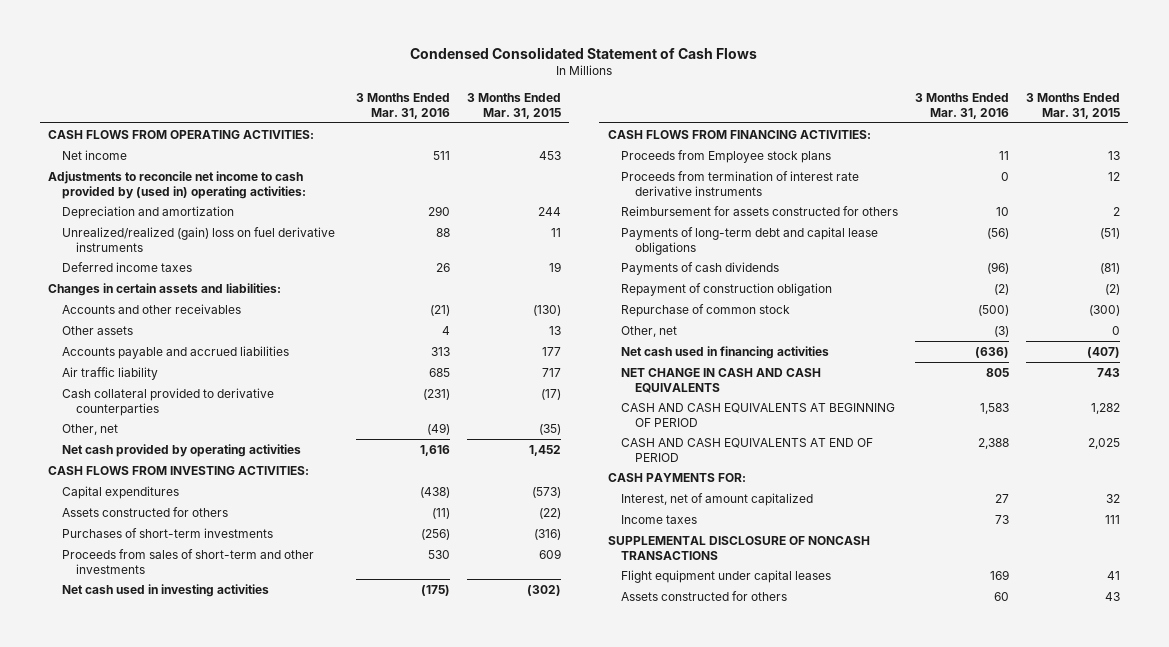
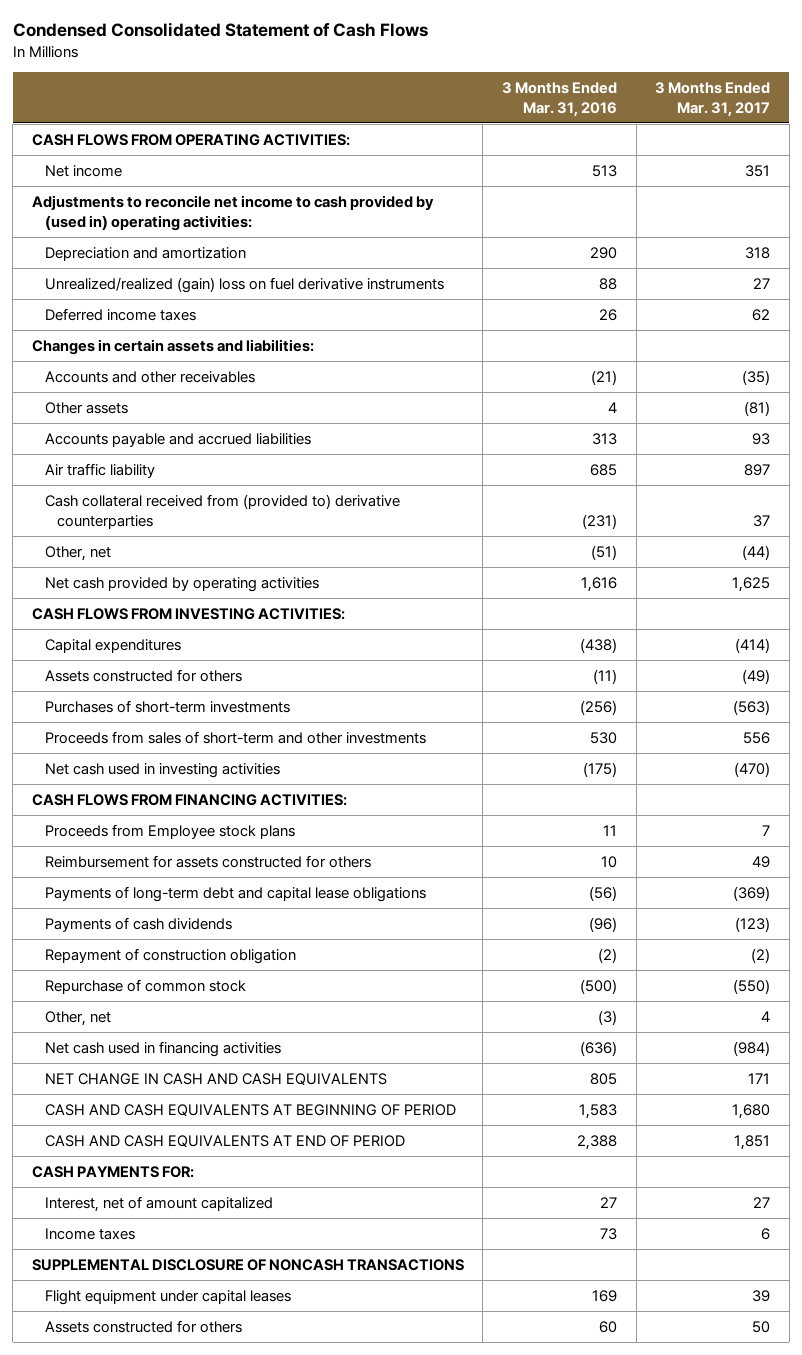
- | 3 Months Ended Mar. 31, 2016 | 3 Months Ended Mar. 31, 2015
+ | 3 Months Ended Mar. 31, 2016 | 3 Months Ended Mar. 31, 2017
- Net income | 511 | 453
+ Net income | 513 | 351
- Cash collateral provided to derivative counterparties | (231) | (17)
- Other, net | (49) | (35)
+ Cash collateral received from (provided to) derivative counterparties | (231) | 37
+ Other, net | (51) | (44)
- Proceeds from termination of interest rate derivative instruments | 0 | 12

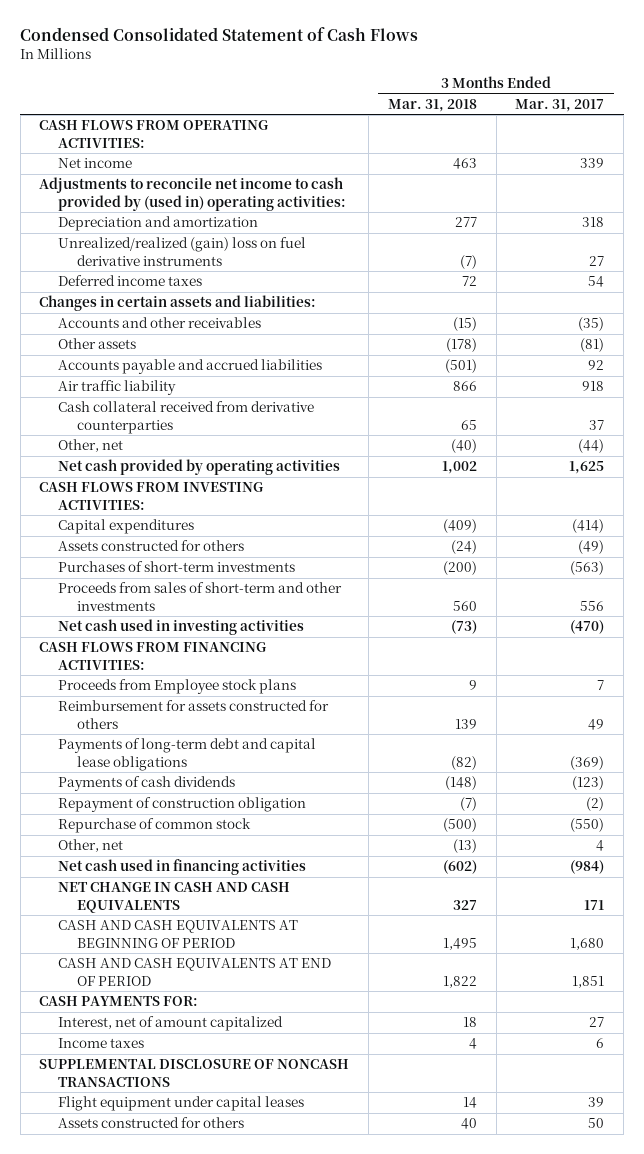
- | 3 Months Ended Mar. 31, 2016 | 3 Months Ended Mar. 31, 2017
+ | 3 Months Ended Mar. 31, 2018 | 3 Months Ended Mar. 31, 2017
- Net income | 513 | 351
+ Net income | 463 | 339
- Deferred income taxes | 26 | 62
+ Deferred income taxes | 72 | 54
- Accounts payable and accrued liabilities | 313 | 93
- Air traffic liability | 685 | 897
- Cash collateral received from (provided to) derivative counterparties | (231) | 37
+ Accounts payable and accrued liabilities | (501) | 92
+ Air traffic liability | 866 | 918
+ Cash collateral received from derivative counterparties | 65 | 37

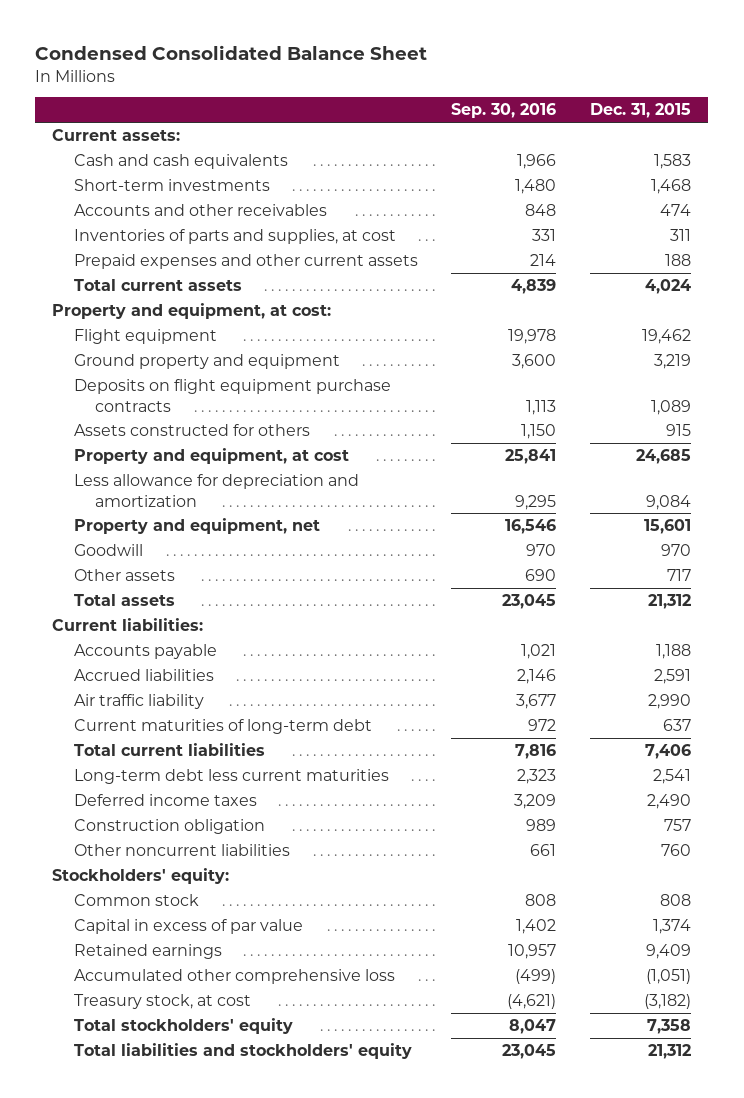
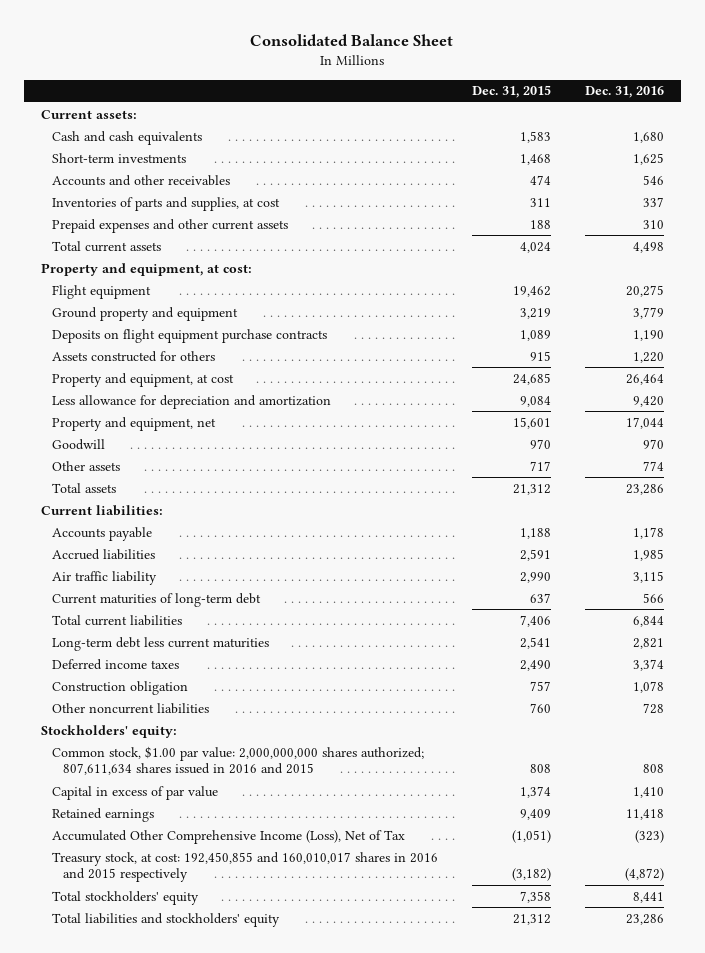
- Condensed Consolidated Balance Sheet
+ Consolidated Balance Sheet
- | Sep. 30, 2016 | Dec. 31, 2015
+ | Dec. 31, 2015 | Dec. 31, 2016
- Common stock | 808 | 808
+ Common stock, $1.00 par value: 2,000,000,000 shares authorized; 807,611,634 shares issued in 2016 and 2015 | 808 | 808
- Accumulated other comprehensive loss | (499) | (1,051)
- Treasury stock, at cost | (4,621) | (3,182)
+ Accumulated Other Comprehensive Income (Loss), Net of Tax | (1,051) | (323)
+ Treasury stock, at cost: 192,450,855 and 160,010,017 shares in 2016 and 2015 respectively | (3,182) | (4,872)

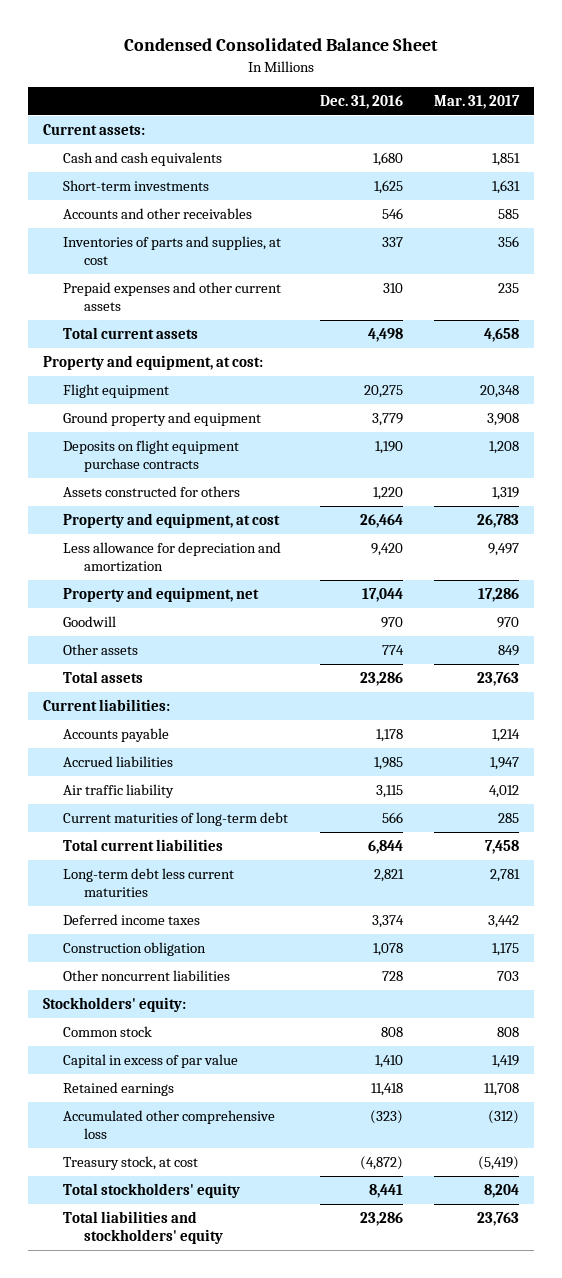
- Consolidated Balance Sheet
+ Condensed Consolidated Balance Sheet
- | Dec. 31, 2015 | Dec. 31, 2016
+ | Dec. 31, 2016 | Mar. 31, 2017
- Common stock, $1.00 par value: 2,000,000,000 shares authorized; 807,611,634 shares issued in 2016 and 2015 | 808 | 808
+ Common stock | 808 | 808
- Accumulated Other Comprehensive Income (Loss), Net of Tax | (1,051) | (323)
- Treasury stock, at cost: 192,450,855 and 160,010,017 shares in 2016 and 2015 respectively | (3,182) | (4,872)
+ Accumulated other comprehensive loss | (323) | (312)
+ Treasury stock, at cost | (4,872) | (5,419)

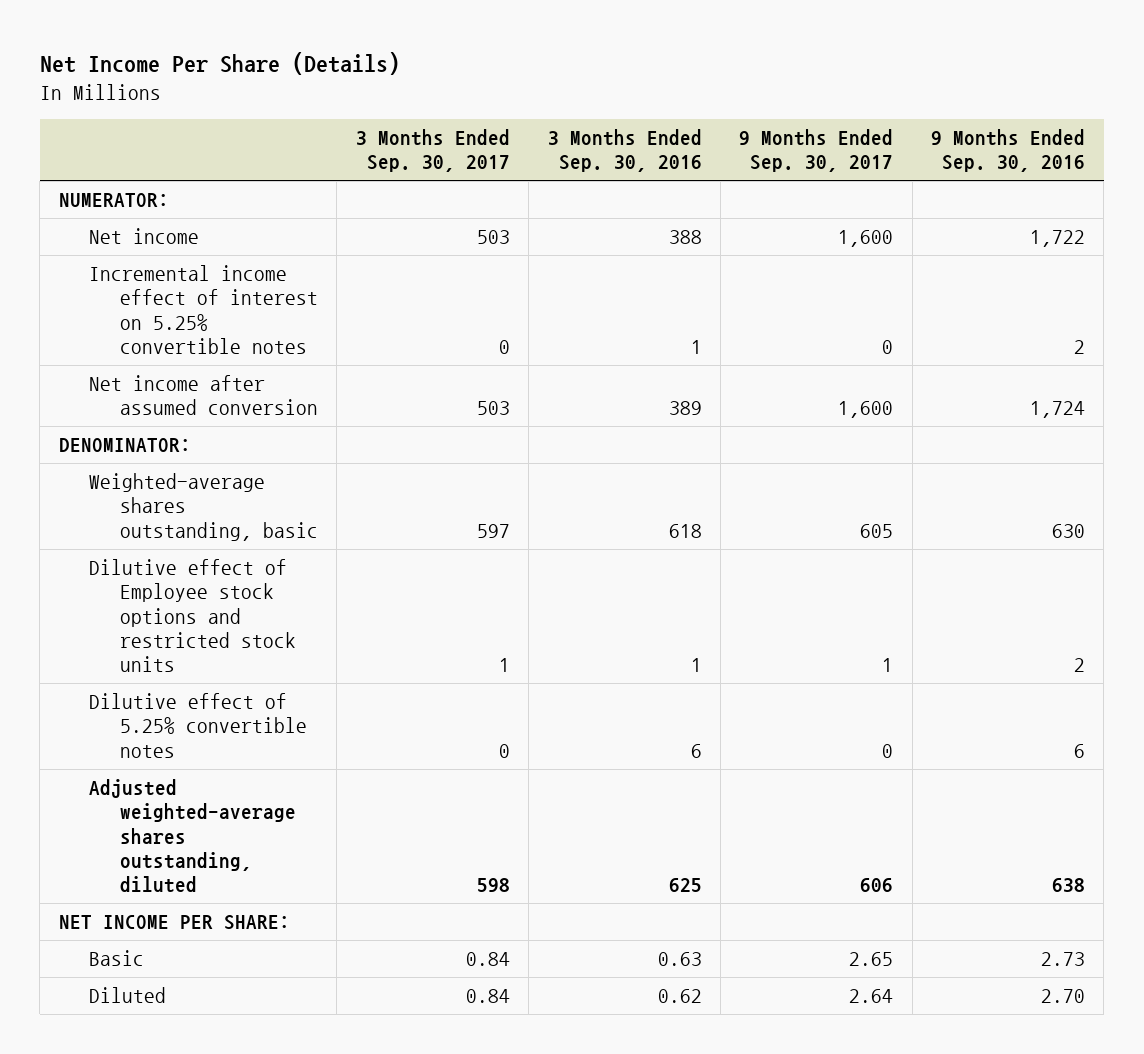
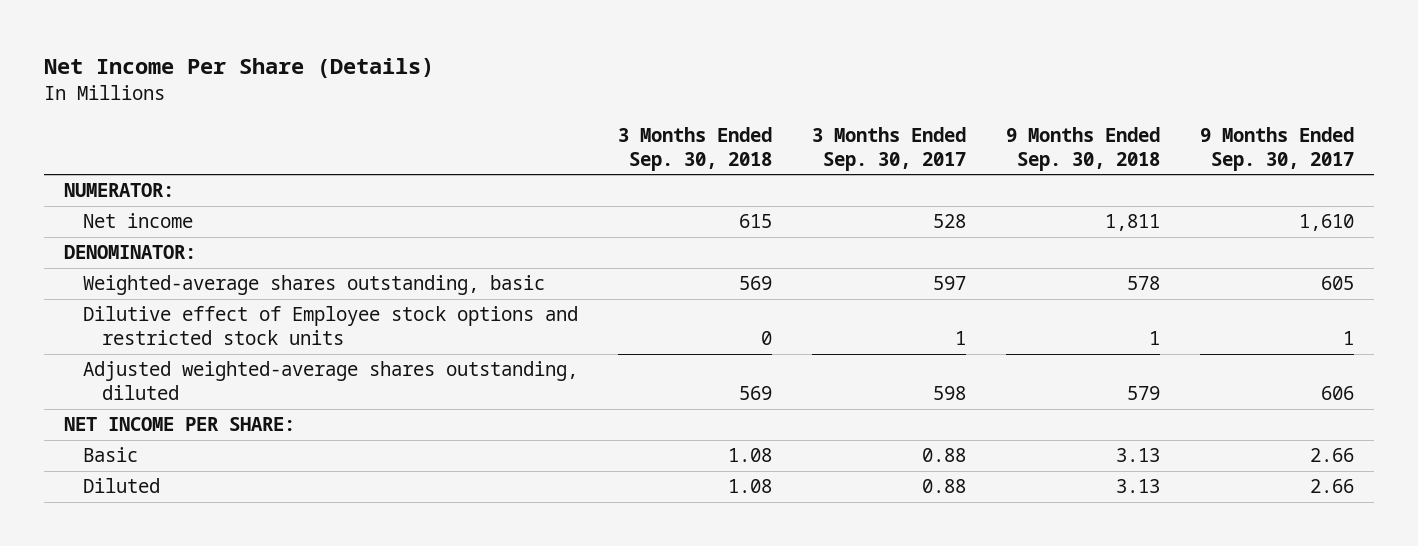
- | 3 Months Ended Sep. 30, 2017 | 3 Months Ended Sep. 30, 2016 | 9 Months Ended Sep. 30, 2017 | 9 Months Ended Sep. 30, 2016
+ | 3 Months Ended Sep. 30, 2018 | 3 Months Ended Sep. 30, 2017 | 9 Months Ended Sep. 30, 2018 | 9 Months Ended Sep. 30, 2017
- Net income | 503 | 388 | 1,600 | 1,722
- Incremental income effect of interest on 5.25% convertible notes | 0 | 1 | 0 | 2
- Net income after assumed conversion | 503 | 389 | 1,600 | 1,724
+ Net income | 615 | 528 | 1,811 | 1,610
- Dilutive effect of 5.25% convertible notes | 0 | 6 | 0 | 6
- Basic | 0.84 | 0.63 | 2.65 | 2.73
- Diluted | 0.84 | 0.62 | 2.64 | 2.70
+ Basic | 1.08 | 0.88 | 3.13 | 2.66
+ Diluted | 1.08 | 0.88 | 3.13 | 2.66

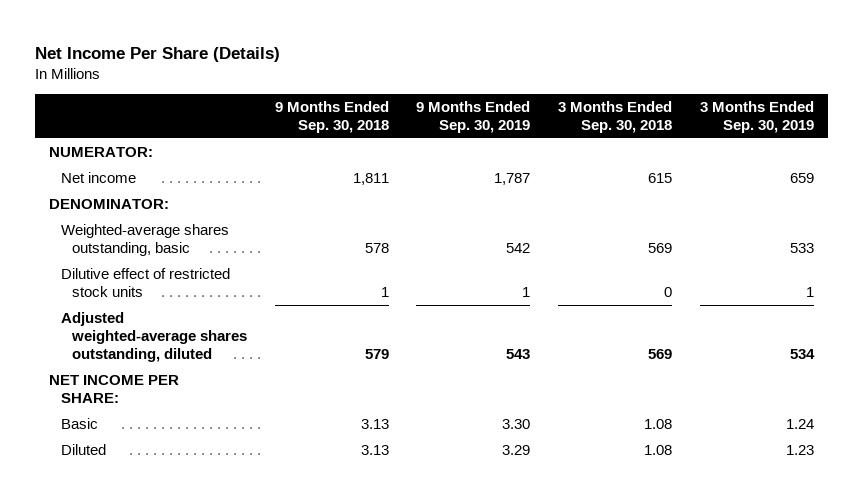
- | 3 Months Ended Sep. 30, 2018 | 3 Months Ended Sep. 30, 2017 | 9 Months Ended Sep. 30, 2018 | 9 Months Ended Sep. 30, 2017
+ | 9 Months Ended Sep. 30, 2018 | 9 Months Ended Sep. 30, 2019 | 3 Months Ended Sep. 30, 2018 | 3 Months Ended Sep. 30, 2019
- Dilutive effect of Employee stock options and restricted stock units | 0 | 1 | 1 | 1
+ Dilutive effect of restricted stock units | 1 | 1 | 0 | 1

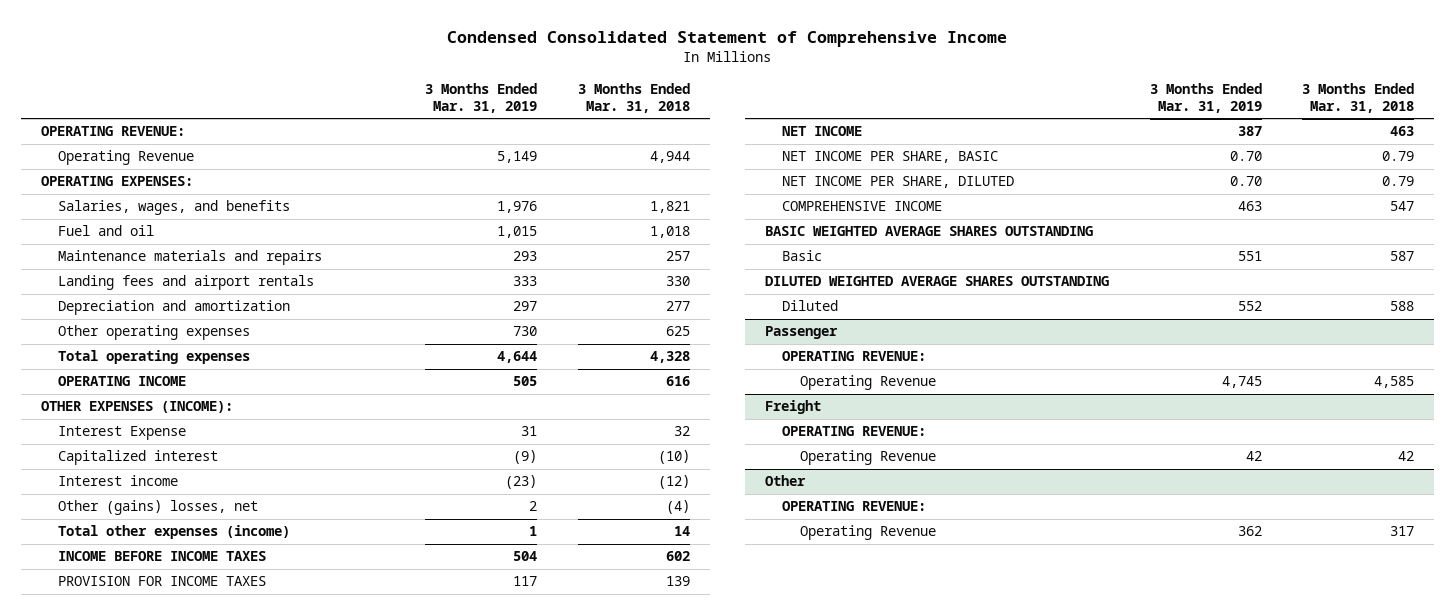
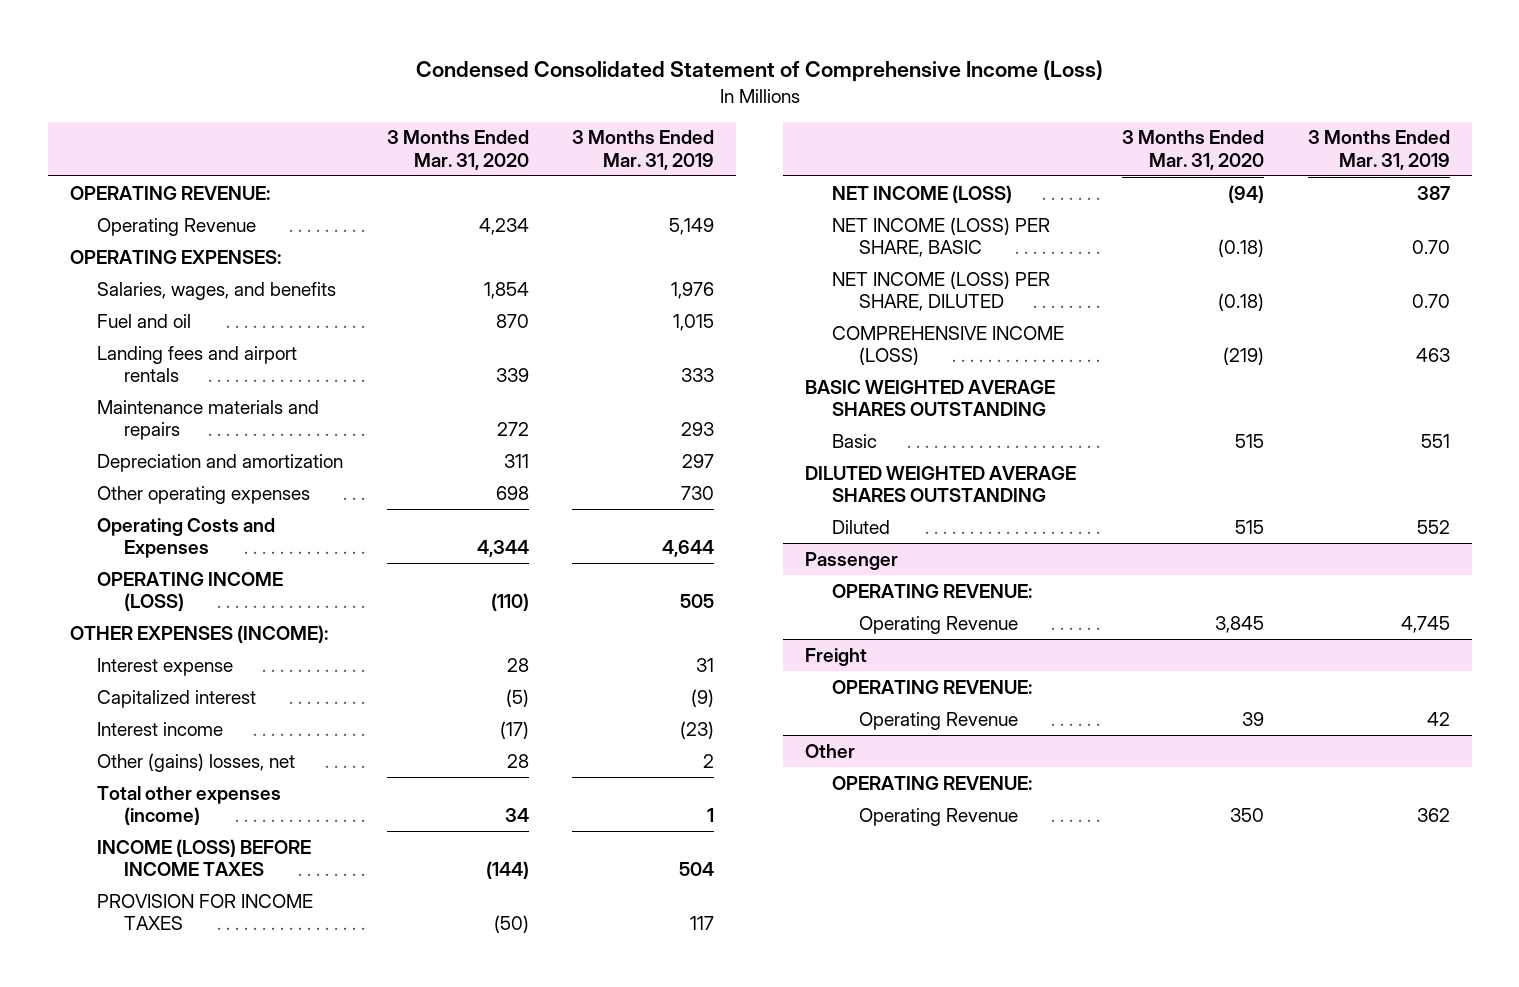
- Condensed Consolidated Statement of Comprehensive Income
+ Condensed Consolidated Statement of Comprehensive Income (Loss)
- | 3 Months Ended Mar. 31, 2019 | 3 Months Ended Mar. 31, 2018
+ | 3 Months Ended Mar. 31, 2020 | 3 Months Ended Mar. 31, 2019
moved down: Maintenance materials and repairs | 272 | 293
- Total operating expenses | 4,644 | 4,328
- OPERATING INCOME | 505 | 616
+ Operating Costs and Expenses | 4,344 | 4,644
+ OPERATING INCOME (LOSS) | (110) | 505
- Interest Expense | 31 | 32
+ Interest expense | 28 | 31
- INCOME BEFORE INCOME TAXES | 504 | 602
+ INCOME (LOSS) BEFORE INCOME TAXES | (144) | 504
- NET INCOME | 387 | 463
- NET INCOME PER SHARE, BASIC | 0.70 | 0.79
- NET INCOME PER SHARE, DILUTED | 0.70 | 0.79
- COMPREHENSIVE INCOME | 463 | 547
+ NET INCOME (LOSS) | (94) | 387
+ NET INCOME (LOSS) PER SHARE, BASIC | (0.18) | 0.70
+ NET INCOME (LOSS) PER SHARE, DILUTED | (0.18) | 0.70
+ COMPREHENSIVE INCOME (LOSS) | (219) | 463

